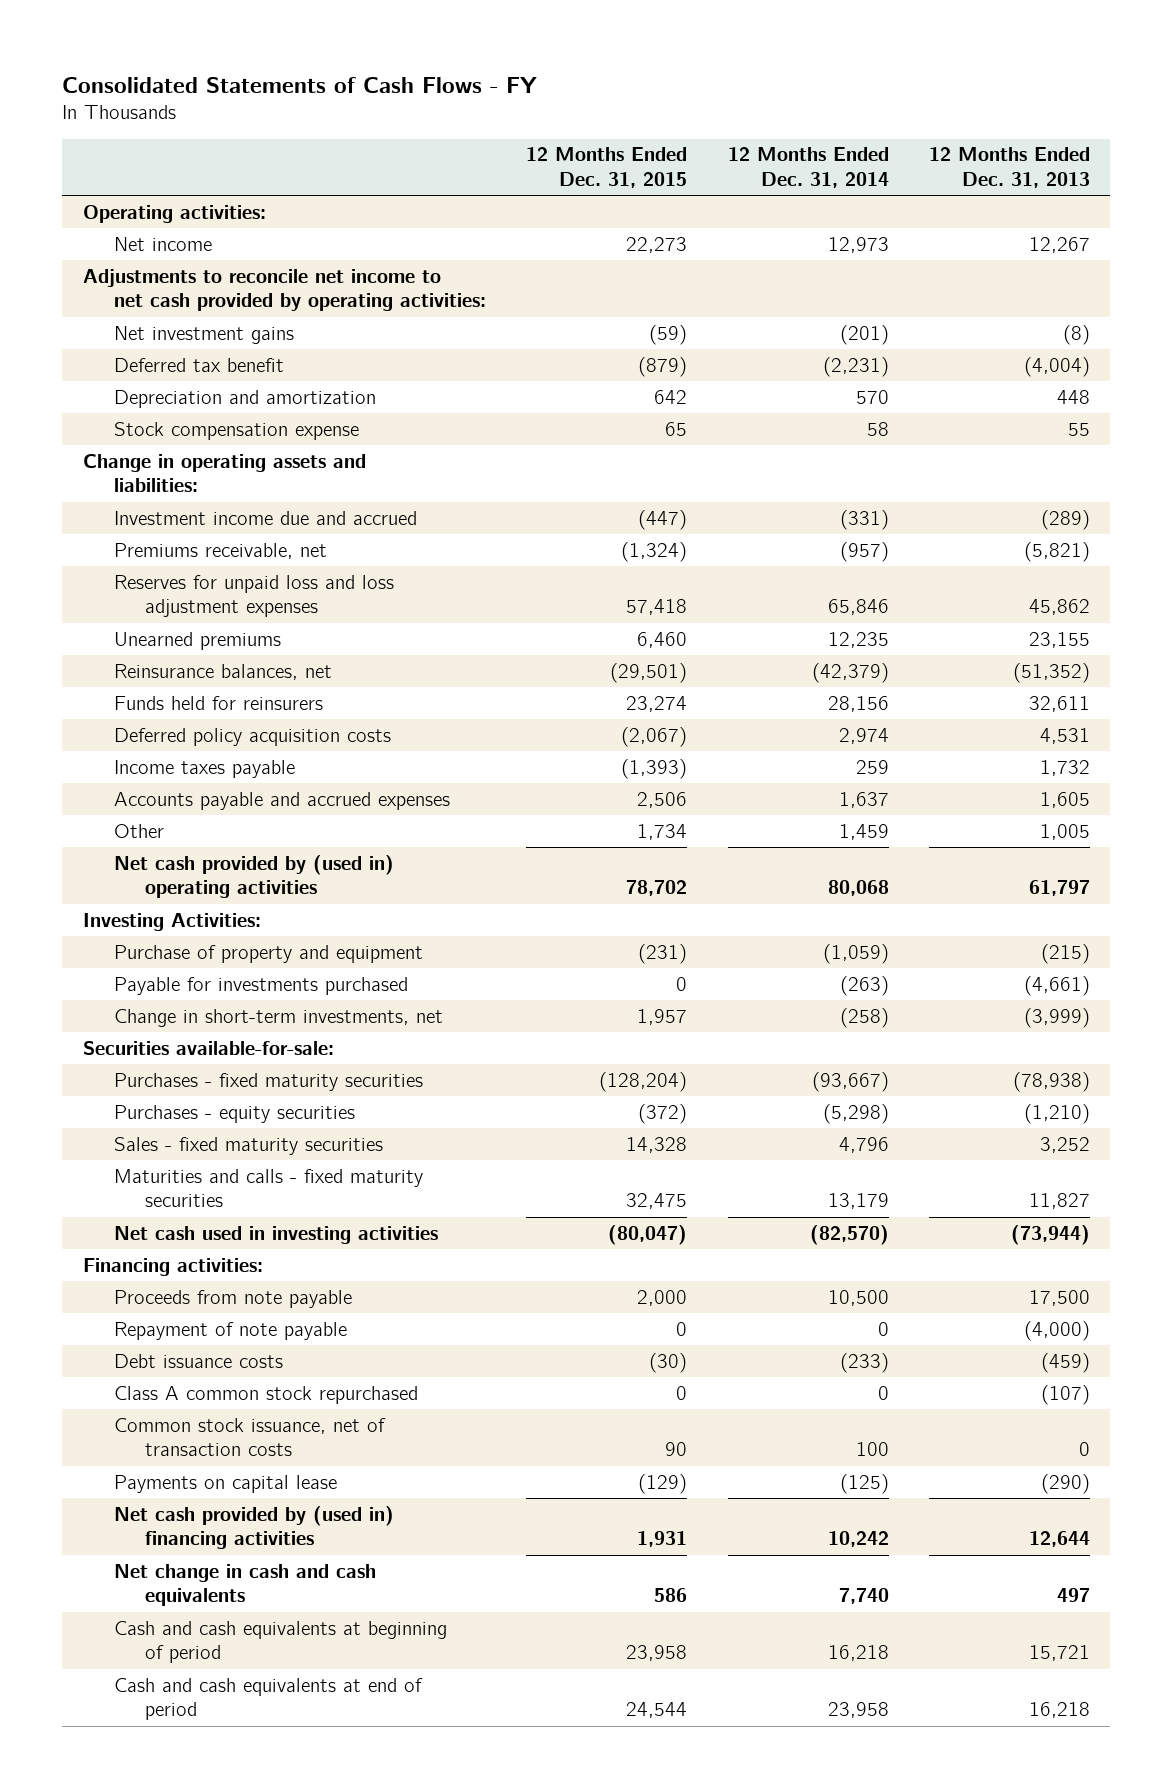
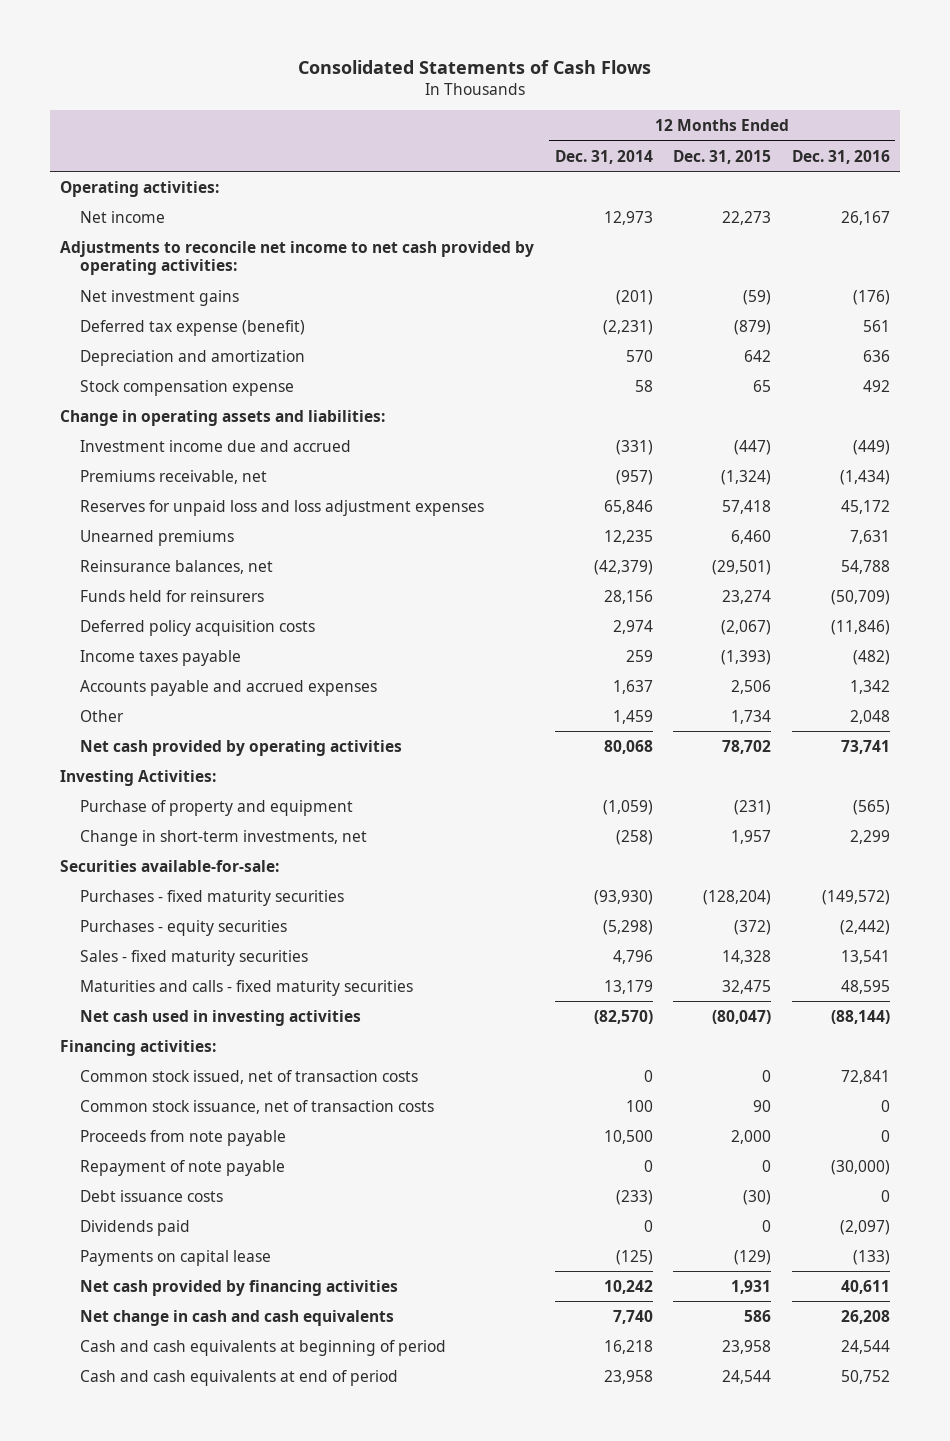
- Consolidated Statements of Cash Flows - FY
+ Consolidated Statements of Cash Flows
- | 12 Months Ended Dec. 31, 2015 | 12 Months Ended Dec. 31, 2014 | 12 Months Ended Dec. 31, 2013
+ | 12 Months Ended Dec. 31, 2014 | 12 Months Ended Dec. 31, 2015 | 12 Months Ended Dec. 31, 2016
- Deferred tax benefit | (879) | (2,231) | (4,004)
+ Deferred tax expense (benefit) | (2,231) | (879) | 561
- Net cash provided by (used in) operating activities | 78,702 | 80,068 | 61,797
+ Net cash provided by operating activities | 80,068 | 78,702 | 73,741
- Payable for investments purchased | 0 | (263) | (4,661)
- Purchases - fixed maturity securities | (128,204) | (93,667) | (78,938)
+ Purchases - fixed maturity securities | (93,930) | (128,204) | (149,572)
+ Common stock issued, net of transaction costs | 0 | 0 | 72,841
moved up: Common stock issuance, net of transaction costs | 100 | 90 | 0
- Class A common stock repurchased | 0 | 0 | (107)
+ Dividends paid | 0 | 0 | (2,097)
- Net cash provided by (used in) financing activities | 1,931 | 10,242 | 12,644
+ Net cash provided by financing activities | 10,242 | 1,931 | 40,611

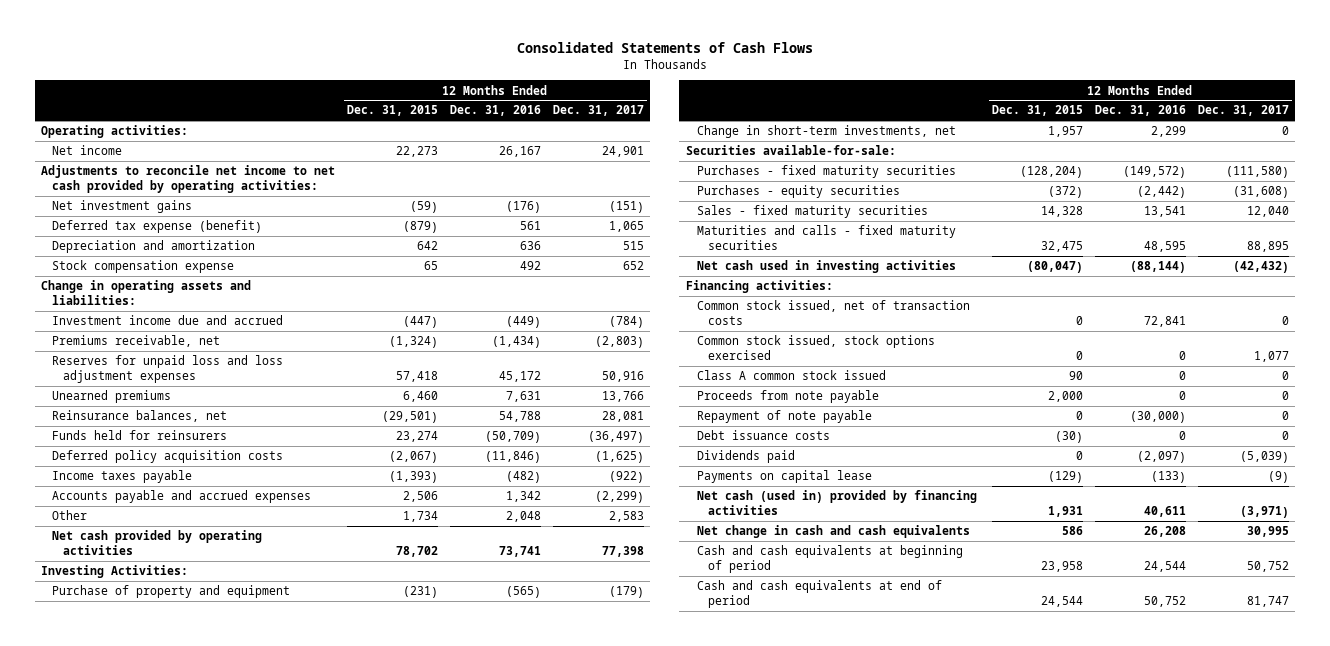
- | 12 Months Ended Dec. 31, 2014 | 12 Months Ended Dec. 31, 2015 | 12 Months Ended Dec. 31, 2016
+ | 12 Months Ended Dec. 31, 2015 | 12 Months Ended Dec. 31, 2016 | 12 Months Ended Dec. 31, 2017
- Common stock issuance, net of transaction costs | 100 | 90 | 0
+ Common stock issued, stock options exercised | 0 | 0 | 1,077
+ Class A common stock issued | 90 | 0 | 0
- Net cash provided by financing activities | 10,242 | 1,931 | 40,611
+ Net cash (used in) provided by financing activities | 1,931 | 40,611 | (3,971)

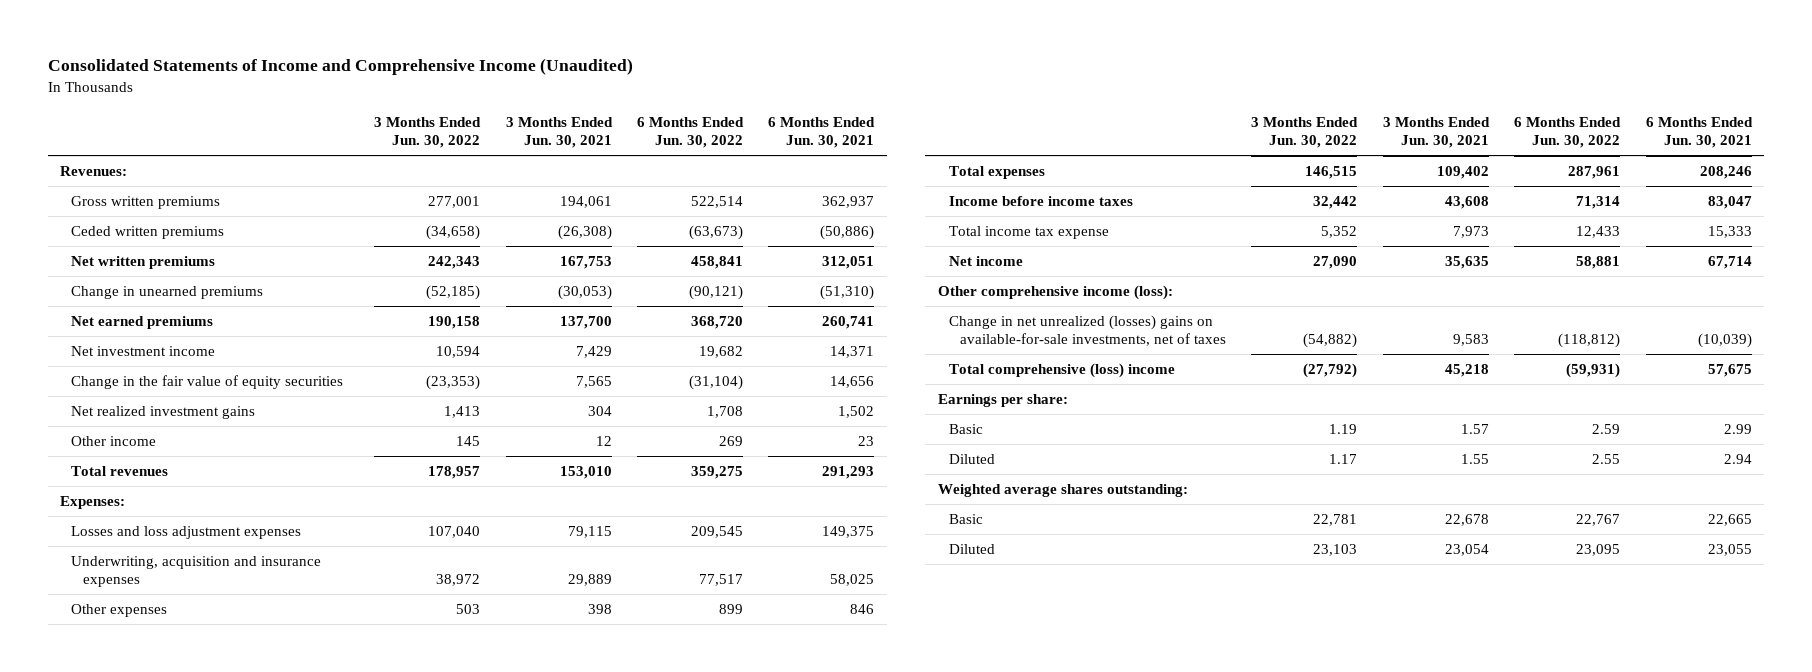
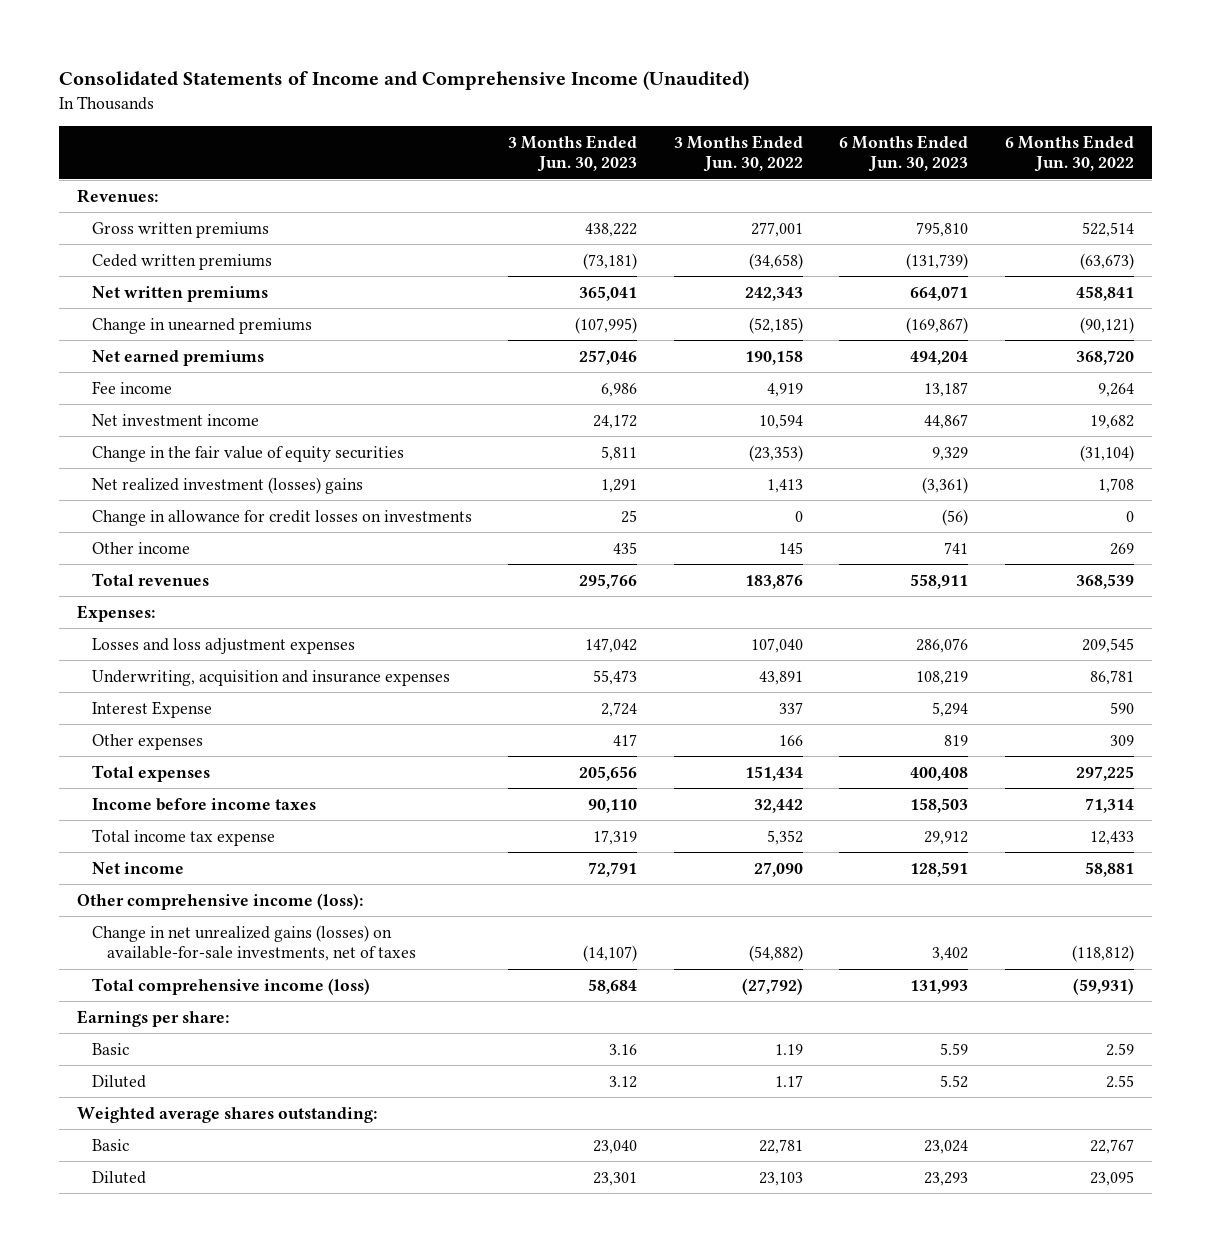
- | 3 Months Ended Jun. 30, 2022 | 3 Months Ended Jun. 30, 2021 | 6 Months Ended Jun. 30, 2022 | 6 Months Ended Jun. 30, 2021
+ | 3 Months Ended Jun. 30, 2023 | 3 Months Ended Jun. 30, 2022 | 6 Months Ended Jun. 30, 2023 | 6 Months Ended Jun. 30, 2022
+ Fee income | 6,986 | 4,919 | 13,187 | 9,264
- Net realized investment gains | 1,413 | 304 | 1,708 | 1,502
+ Net realized investment (losses) gains | 1,291 | 1,413 | (3,361) | 1,708
+ Change in allowance for credit losses on investments | 25 | 0 | (56) | 0
- Total revenues | 178,957 | 153,010 | 359,275 | 291,293
+ Total revenues | 295,766 | 183,876 | 558,911 | 368,539
- Underwriting, acquisition and insurance expenses | 38,972 | 29,889 | 77,517 | 58,025
- Other expenses | 503 | 398 | 899 | 846
- Total expenses | 146,515 | 109,402 | 287,961 | 208,246
+ Underwriting, acquisition and insurance expenses | 55,473 | 43,891 | 108,219 | 86,781
+ Interest Expense | 2,724 | 337 | 5,294 | 590
+ Other expenses | 417 | 166 | 819 | 309
+ Total expenses | 205,656 | 151,434 | 400,408 | 297,225
- Change in net unrealized (losses) gains on available-for-sale investments, net of taxes | (54,882) | 9,583 | (118,812) | (10,039)
- Total comprehensive (loss) income | (27,792) | 45,218 | (59,931) | 57,675
+ Change in net unrealized gains (losses) on available-for-sale investments, net of taxes | (14,107) | (54,882) | 3,402 | (118,812)
+ Total comprehensive income (loss) | 58,684 | (27,792) | 131,993 | (59,931)

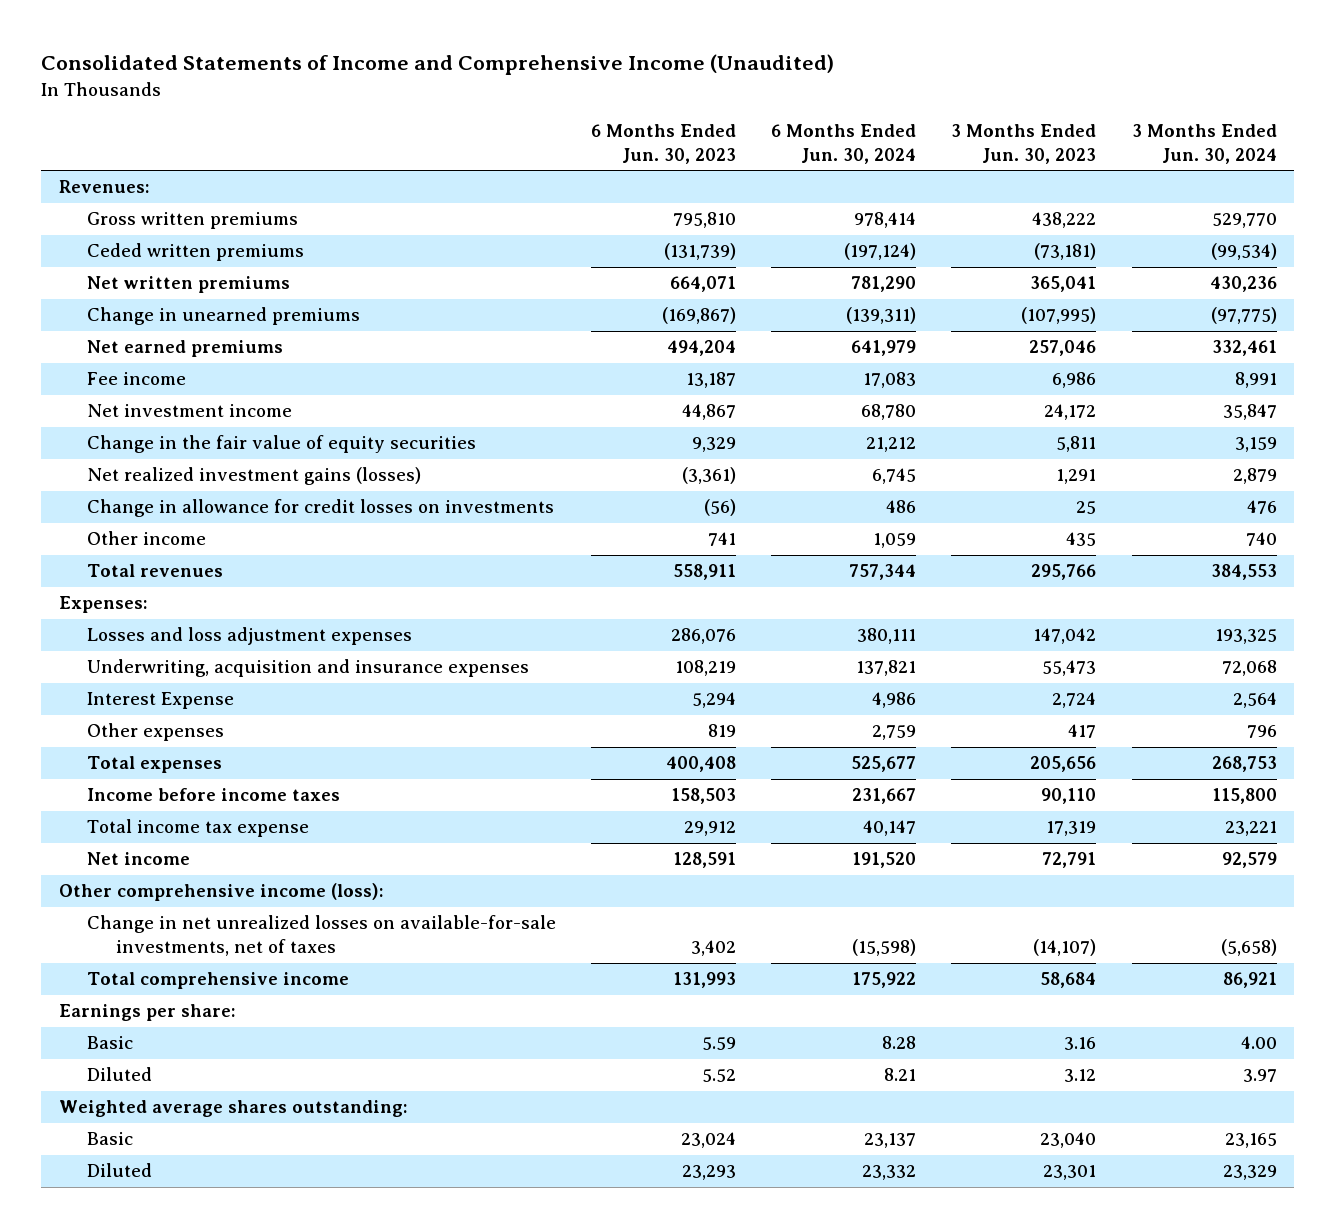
- | 3 Months Ended Jun. 30, 2023 | 3 Months Ended Jun. 30, 2022 | 6 Months Ended Jun. 30, 2023 | 6 Months Ended Jun. 30, 2022
+ | 6 Months Ended Jun. 30, 2023 | 6 Months Ended Jun. 30, 2024 | 3 Months Ended Jun. 30, 2023 | 3 Months Ended Jun. 30, 2024
- Net realized investment (losses) gains | 1,291 | 1,413 | (3,361) | 1,708
+ Net realized investment gains (losses) | (3,361) | 6,745 | 1,291 | 2,879
- Change in net unrealized gains (losses) on available-for-sale investments, net of taxes | (14,107) | (54,882) | 3,402 | (118,812)
- Total comprehensive income (loss) | 58,684 | (27,792) | 131,993 | (59,931)
+ Change in net unrealized losses on available-for-sale investments, net of taxes | 3,402 | (15,598) | (14,107) | (5,658)
+ Total comprehensive income | 131,993 | 175,922 | 58,684 | 86,921

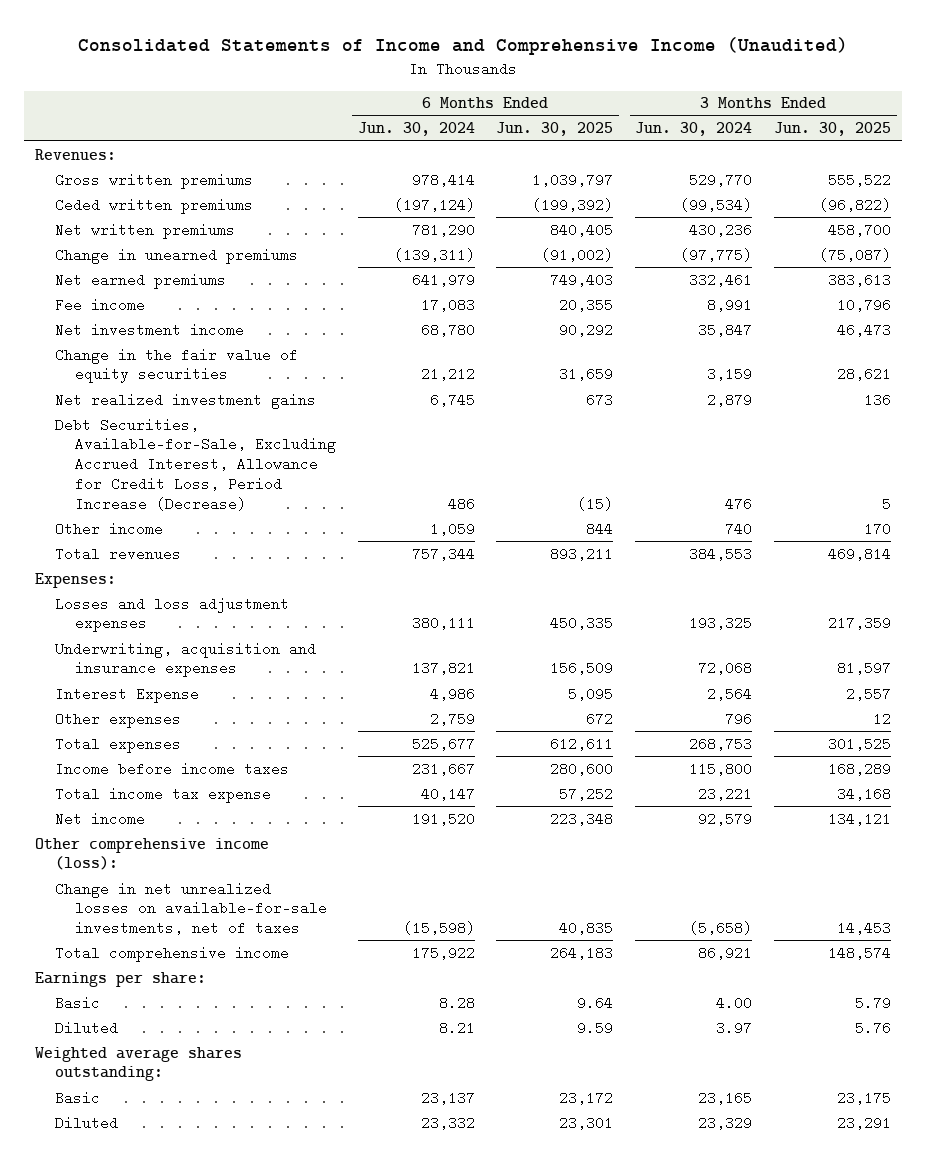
- | 6 Months Ended Jun. 30, 2023 | 6 Months Ended Jun. 30, 2024 | 3 Months Ended Jun. 30, 2023 | 3 Months Ended Jun. 30, 2024
+ | 6 Months Ended Jun. 30, 2024 | 6 Months Ended Jun. 30, 2025 | 3 Months Ended Jun. 30, 2024 | 3 Months Ended Jun. 30, 2025
- Net realized investment gains (losses) | (3,361) | 6,745 | 1,291 | 2,879
- Change in allowance for credit losses on investments | (56) | 486 | 25 | 476
+ Net realized investment gains | 6,745 | 673 | 2,879 | 136
+ Debt Securities, Available-for-Sale, Excluding Accrued Interest, Allowance for Credit Loss, Period Increase (Decrease) | 486 | (15) | 476 | 5

